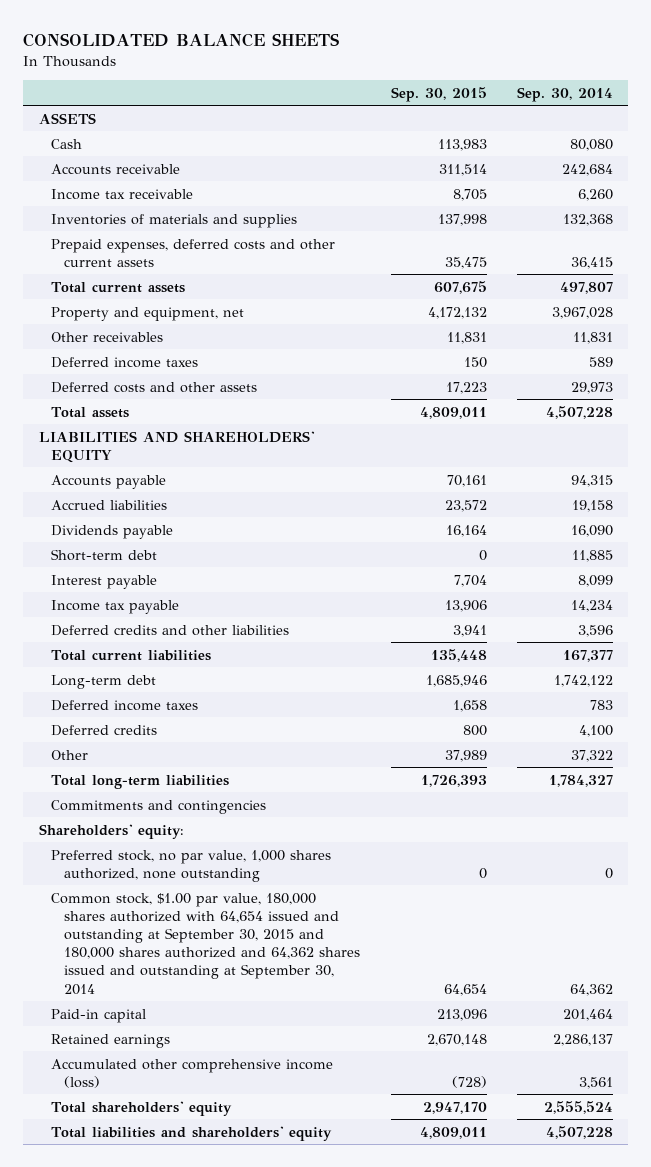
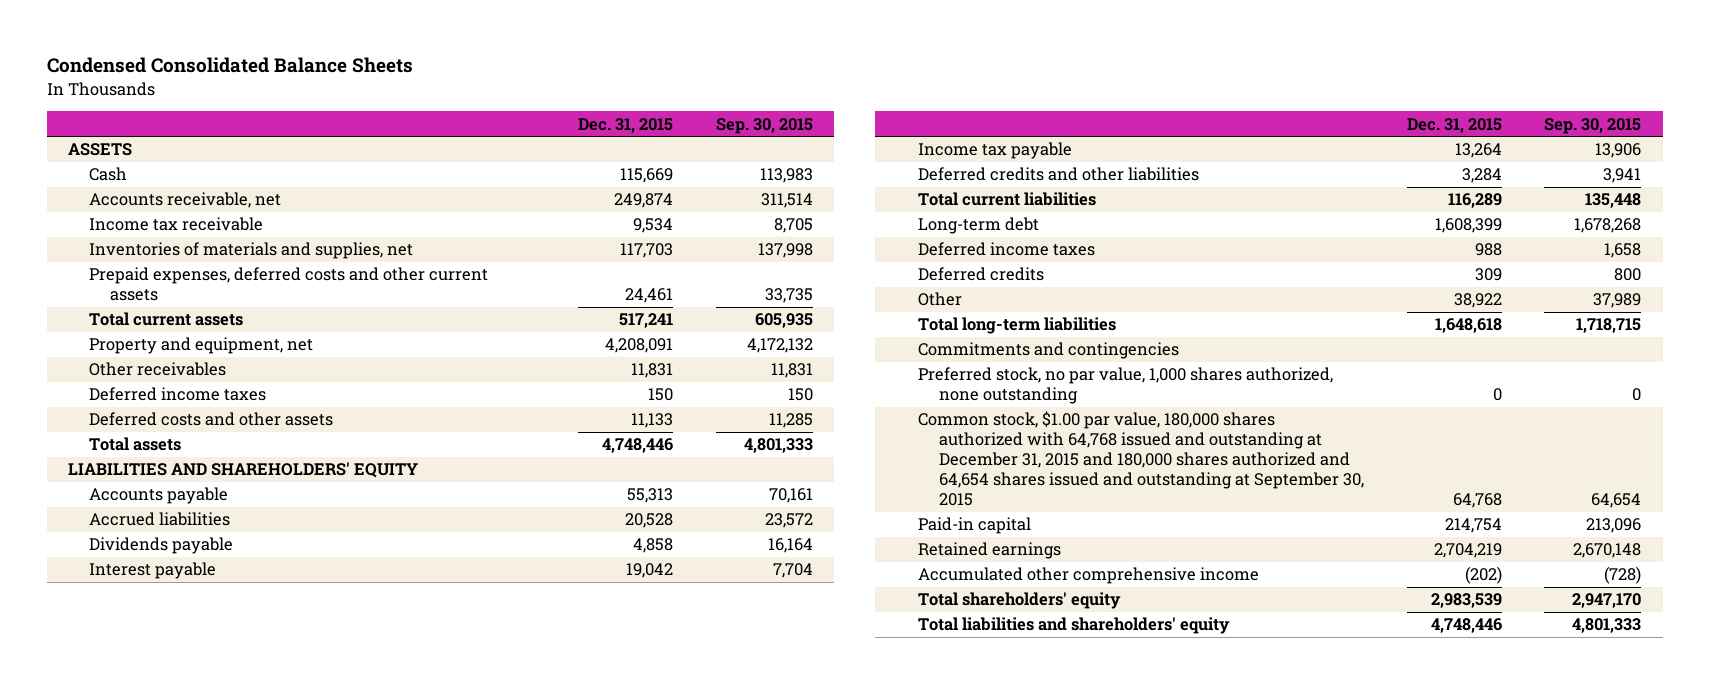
- CONSOLIDATED BALANCE SHEETS
+ Condensed Consolidated Balance Sheets
- | Sep. 30, 2015 | Sep. 30, 2014
+ | Dec. 31, 2015 | Sep. 30, 2015
- Accounts receivable | 311,514 | 242,684
+ Accounts receivable, net | 249,874 | 311,514
- Inventories of materials and supplies | 137,998 | 132,368
- Prepaid expenses, deferred costs and other current assets | 35,475 | 36,415
- Total current assets | 607,675 | 497,807
+ Inventories of materials and supplies, net | 117,703 | 137,998
+ Prepaid expenses, deferred costs and other current assets | 24,461 | 33,735
+ Total current assets | 517,241 | 605,935
- Deferred costs and other assets | 17,223 | 29,973
- Total assets | 4,809,011 | 4,507,228
+ Deferred costs and other assets | 11,133 | 11,285
+ Total assets | 4,748,446 | 4,801,333
- Short-term debt | 0 | 11,885
- Long-term debt | 1,685,946 | 1,742,122
+ Long-term debt | 1,608,399 | 1,678,268
- Total long-term liabilities | 1,726,393 | 1,784,327
+ Total long-term liabilities | 1,648,618 | 1,718,715
- Shareholders' equity:
- Common stock, $1.00 par value, 180,000 shares authorized with 64,654 issued and outstanding at September 30, 2015 and 180,000 shares authorized and 64,362 shares issued and outstanding at September 30, 2014 | 64,654 | 64,362
+ Common stock, $1.00 par value, 180,000 shares authorized with 64,768 issued and outstanding at December 31, 2015 and 180,000 shares authorized and 64,654 shares issued and outstanding at September 30, 2015 | 64,768 | 64,654
- Accumulated other comprehensive income (loss) | (728) | 3,561
+ Accumulated other comprehensive income | (202) | (728)
- Total liabilities and shareholders' equity | 4,809,011 | 4,507,228
+ Total liabilities and shareholders' equity | 4,748,446 | 4,801,333

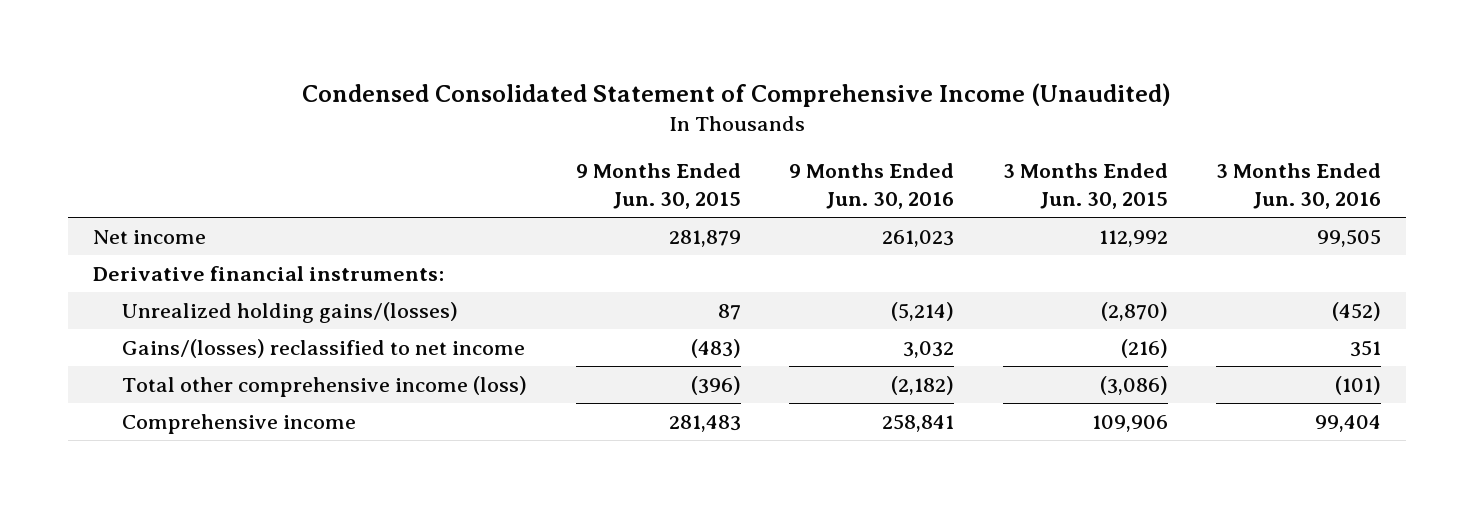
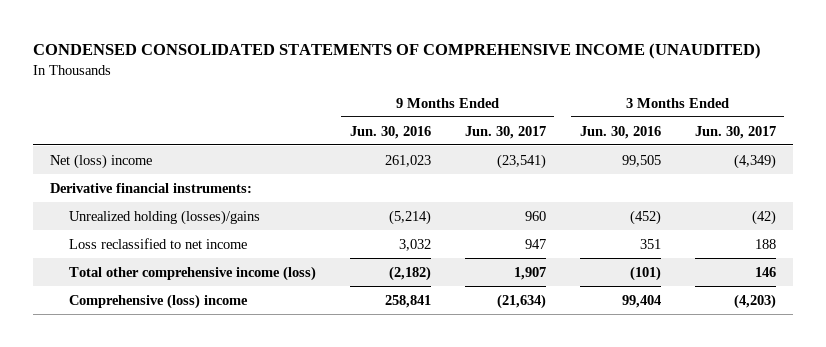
- Condensed Consolidated Statement of Comprehensive Income (Unaudited)
+ CONDENSED CONSOLIDATED STATEMENTS OF COMPREHENSIVE INCOME (UNAUDITED)
- | 9 Months Ended Jun. 30, 2015 | 9 Months Ended Jun. 30, 2016 | 3 Months Ended Jun. 30, 2015 | 3 Months Ended Jun. 30, 2016
+ | 9 Months Ended Jun. 30, 2016 | 9 Months Ended Jun. 30, 2017 | 3 Months Ended Jun. 30, 2016 | 3 Months Ended Jun. 30, 2017
- Net income | 281,879 | 261,023 | 112,992 | 99,505
+ Net (loss) income | 261,023 | (23,541) | 99,505 | (4,349)
- Unrealized holding gains/(losses) | 87 | (5,214) | (2,870) | (452)
- Gains/(losses) reclassified to net income | (483) | 3,032 | (216) | 351
+ Unrealized holding (losses)/gains | (5,214) | 960 | (452) | (42)
+ Loss reclassified to net income | 3,032 | 947 | 351 | 188
- Comprehensive income | 281,483 | 258,841 | 109,906 | 99,404
+ Comprehensive (loss) income | 258,841 | (21,634) | 99,404 | (4,203)

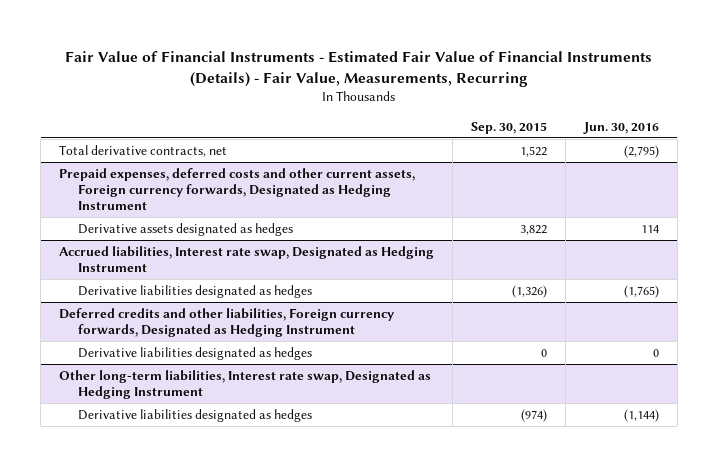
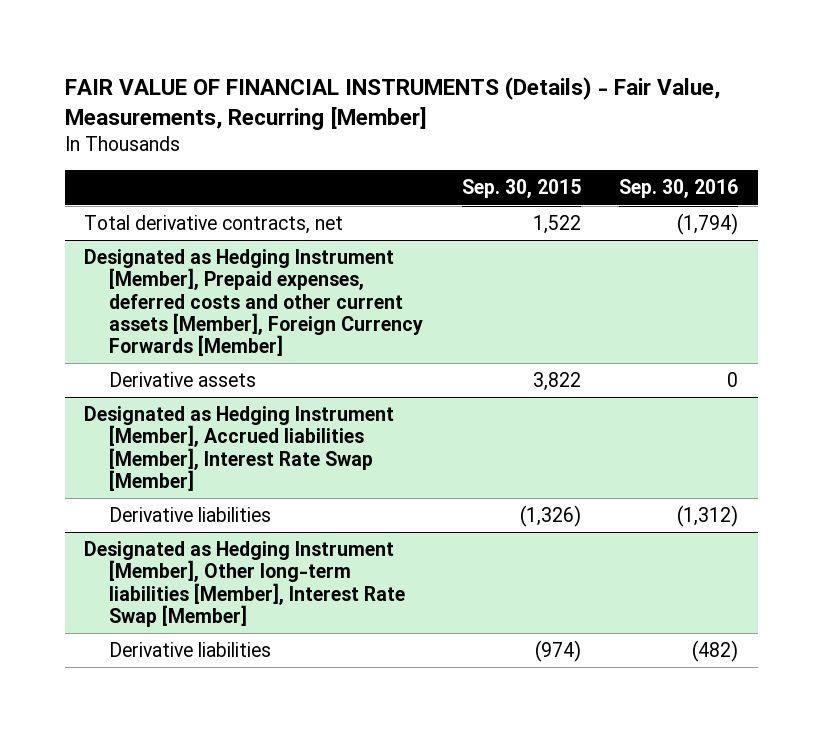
- Fair Value of Financial Instruments - Estimated Fair Value of Financial Instruments (Details) - Fair Value, Measurements, Recurring
+ FAIR VALUE OF FINANCIAL INSTRUMENTS (Details) - Fair Value, Measurements, Recurring [Member]
- | Sep. 30, 2015 | Jun. 30, 2016
+ | Sep. 30, 2015 | Sep. 30, 2016
- Prepaid expenses, deferred costs and other current assets, Foreign currency forwards, Designated as Hedging Instrument
- Derivative assets designated as hedges | 3,822 | 114
- Accrued liabilities, Interest rate swap, Designated as Hedging Instrument
- Derivative liabilities designated as hedges | (1,326) | (1,765)
- Deferred credits and other liabilities, Foreign currency forwards, Designated as Hedging Instrument
- Derivative liabilities designated as hedges | 0 | 0
- Other long-term liabilities, Interest rate swap, Designated as Hedging Instrument
- Derivative liabilities designated as hedges | (974) | (1,144)
+ Designated as Hedging Instrument [Member], Prepaid expenses, deferred costs and other current assets [Member], Foreign Currency Forwards [Member]
+ Derivative assets | 3,822 | 0
+ Designated as Hedging Instrument [Member], Accrued liabilities [Member], Interest Rate Swap [Member]
+ Derivative liabilities | (1,326) | (1,312)
+ Designated as Hedging Instrument [Member], Other long-term liabilities [Member], Interest Rate Swap [Member]
+ Derivative liabilities | (974) | (482)

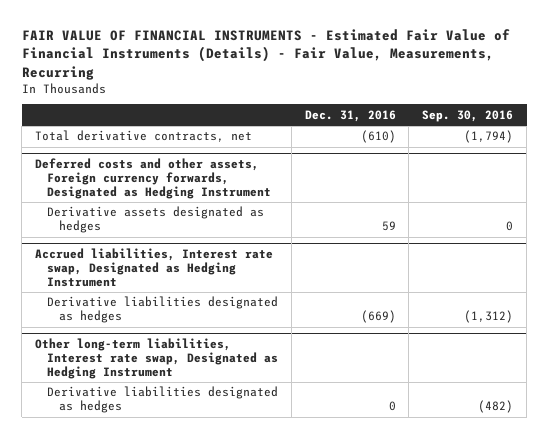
- FAIR VALUE OF FINANCIAL INSTRUMENTS (Details) - Fair Value, Measurements, Recurring [Member]
+ FAIR VALUE OF FINANCIAL INSTRUMENTS - Estimated Fair Value of Financial Instruments (Details) - Fair Value, Measurements, Recurring
- | Sep. 30, 2015 | Sep. 30, 2016
+ | Dec. 31, 2016 | Sep. 30, 2016
- Designated as Hedging Instrument [Member], Prepaid expenses, deferred costs and other current assets [Member], Foreign Currency Forwards [Member]
- Derivative assets | 3,822 | 0
- Designated as Hedging Instrument [Member], Accrued liabilities [Member], Interest Rate Swap [Member]
- Derivative liabilities | (1,326) | (1,312)
- Designated as Hedging Instrument [Member], Other long-term liabilities [Member], Interest Rate Swap [Member]
- Derivative liabilities | (974) | (482)
+ Deferred costs and other assets, Foreign currency forwards, Designated as Hedging Instrument
+ Derivative assets designated as hedges | 59 | 0
+ Accrued liabilities, Interest rate swap, Designated as Hedging Instrument
+ Derivative liabilities designated as hedges | (669) | (1,312)
+ Other long-term liabilities, Interest rate swap, Designated as Hedging Instrument
+ Derivative liabilities designated as hedges | 0 | (482)

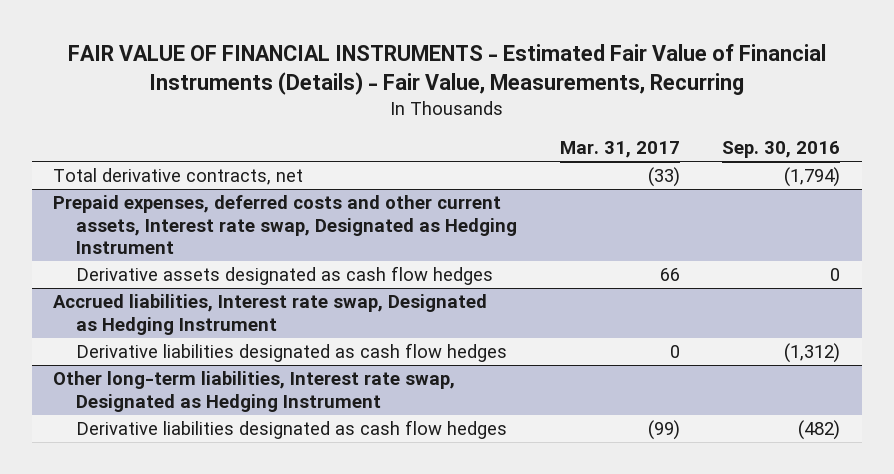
- | Dec. 31, 2016 | Sep. 30, 2016
+ | Mar. 31, 2017 | Sep. 30, 2016
- Deferred costs and other assets, Foreign currency forwards, Designated as Hedging Instrument
- Derivative assets designated as hedges | 59 | 0
+ Prepaid expenses, deferred costs and other current assets, Interest rate swap, Designated as Hedging Instrument
+ Derivative assets designated as cash flow hedges | 66 | 0
@ Accrued liabilities, Interest rate swap, Designated as Hedging Instrument
- Derivative liabilities designated as hedges | (669) | (1,312)
+ Derivative liabilities designated as cash flow hedges | 0 | (1,312)
@ Other long-term liabilities, Interest rate swap, Designated as Hedging Instrument
- Derivative liabilities designated as hedges | 0 | (482)
+ Derivative liabilities designated as cash flow hedges | (99) | (482)

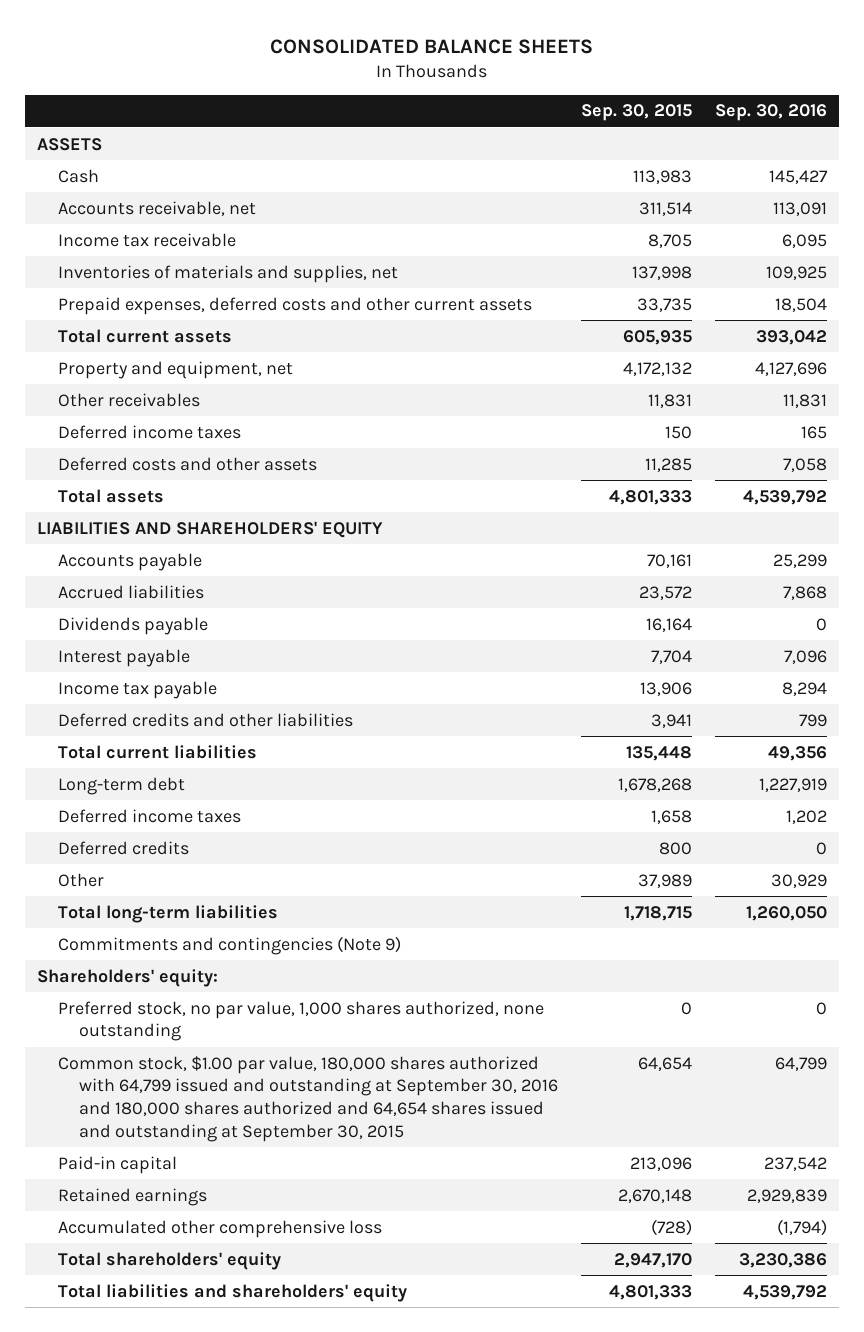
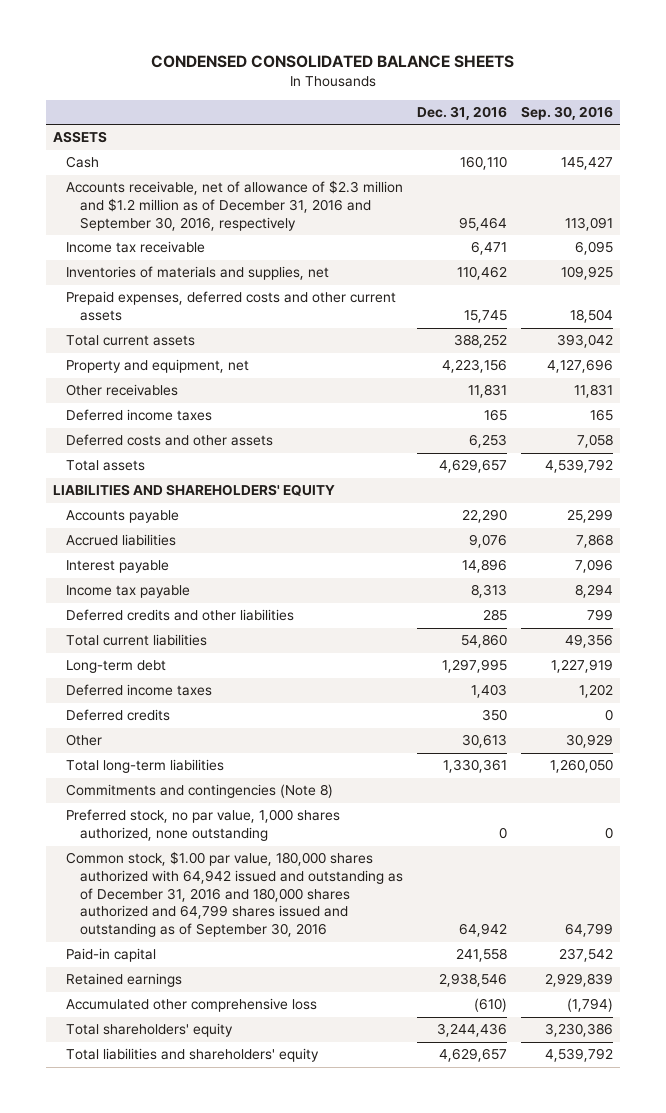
- CONSOLIDATED BALANCE SHEETS
+ CONDENSED CONSOLIDATED BALANCE SHEETS
- | Sep. 30, 2015 | Sep. 30, 2016
+ | Dec. 31, 2016 | Sep. 30, 2016
- Accounts receivable, net | 311,514 | 113,091
+ Accounts receivable, net of allowance of $2.3 million and $1.2 million as of December 31, 2016 and September 30, 2016, respectively | 95,464 | 113,091
- Dividends payable | 16,164 | 0
- Commitments and contingencies (Note 9)
- Shareholders' equity:
+ Commitments and contingencies (Note 8)
- Common stock, $1.00 par value, 180,000 shares authorized with 64,799 issued and outstanding at September 30, 2016 and 180,000 shares authorized and 64,654 shares issued and outstanding at September 30, 2015 | 64,654 | 64,799
+ Common stock, $1.00 par value, 180,000 shares authorized with 64,942 issued and outstanding as of December 31, 2016 and 180,000 shares authorized and 64,799 shares issued and outstanding as of September 30, 2016 | 64,942 | 64,799

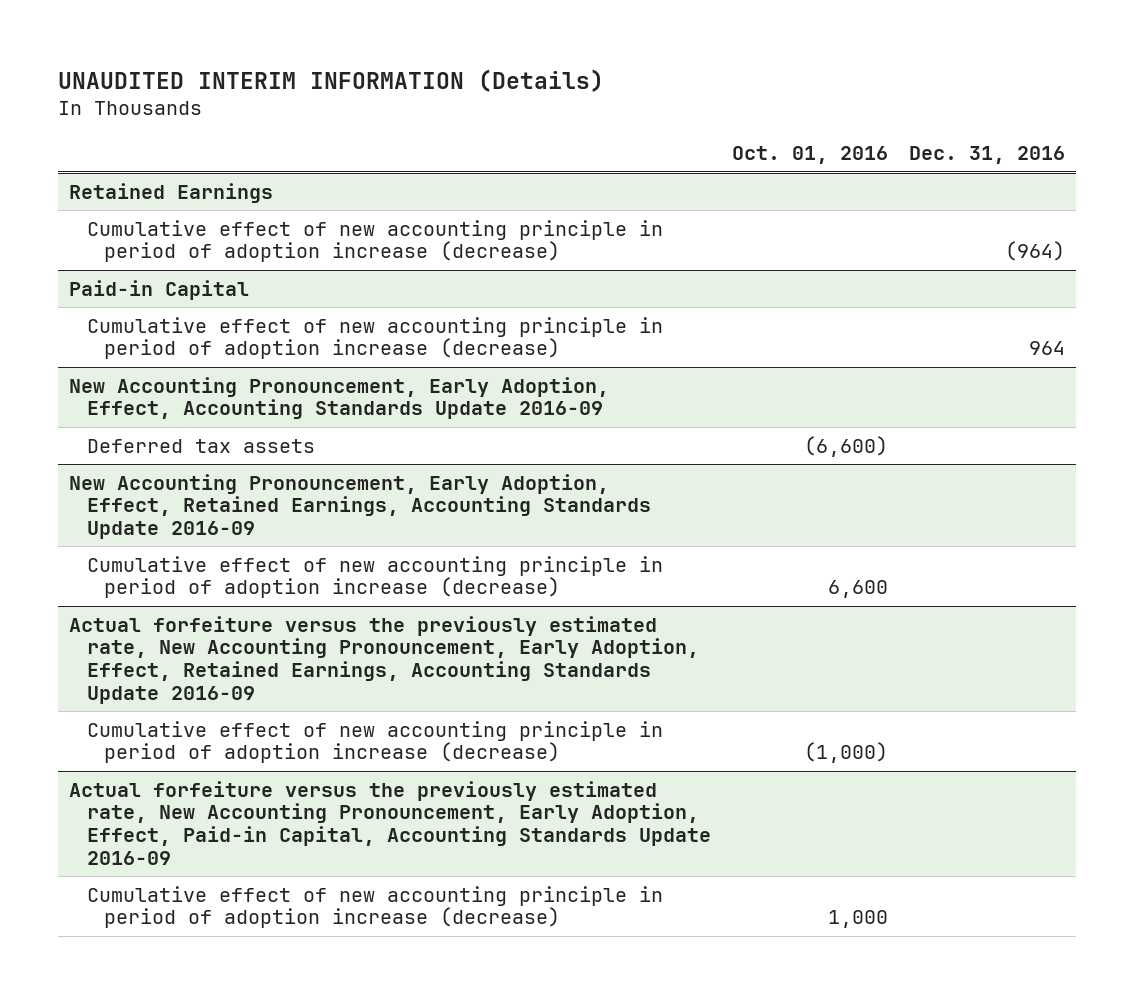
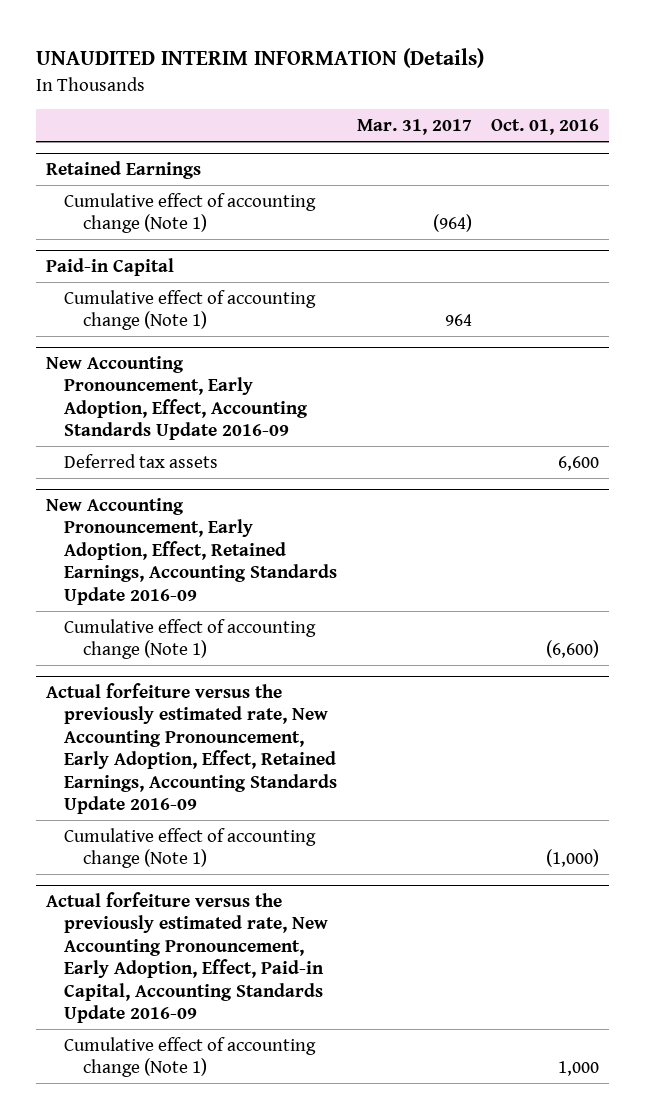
- | Oct. 01, 2016 | Dec. 31, 2016
+ | Mar. 31, 2017 | Oct. 01, 2016
@ Retained Earnings
- Cumulative effect of new accounting principle in period of adoption increase (decrease) | | (964)
+ Cumulative effect of accounting change (Note 1) | (964) |
@ Paid-in Capital
- Cumulative effect of new accounting principle in period of adoption increase (decrease) | | 964
+ Cumulative effect of accounting change (Note 1) | 964 |
@ New Accounting Pronouncement, Early Adoption, Effect, Accounting Standards Update 2016-09
- Deferred tax assets | (6,600) |
+ Deferred tax assets | | 6,600
@ New Accounting Pronouncement, Early Adoption, Effect, Retained Earnings, Accounting Standards Update 2016-09
- Cumulative effect of new accounting principle in period of adoption increase (decrease) | 6,600 |
+ Cumulative effect of accounting change (Note 1) | | (6,600)
@ Actual forfeiture versus the previously estimated rate, New Accounting Pronouncement, Early Adoption, Effect, Retained Earnings, Accounting Standards Update 2016-09
- Cumulative effect of new accounting principle in period of adoption increase (decrease) | (1,000) |
+ Cumulative effect of accounting change (Note 1) | | (1,000)
@ Actual forfeiture versus the previously estimated rate, New Accounting Pronouncement, Early Adoption, Effect, Paid-in Capital, Accounting Standards Update 2016-09
- Cumulative effect of new accounting principle in period of adoption increase (decrease) | 1,000 |
+ Cumulative effect of accounting change (Note 1) | | 1,000

